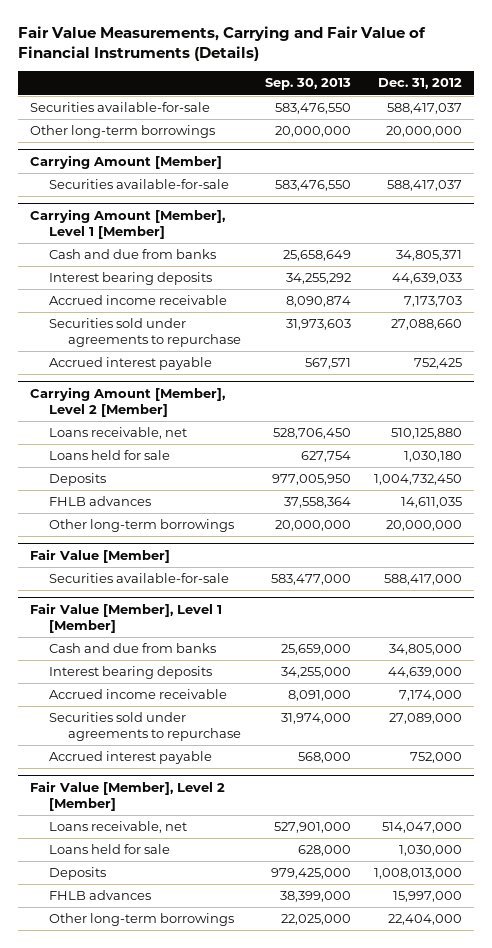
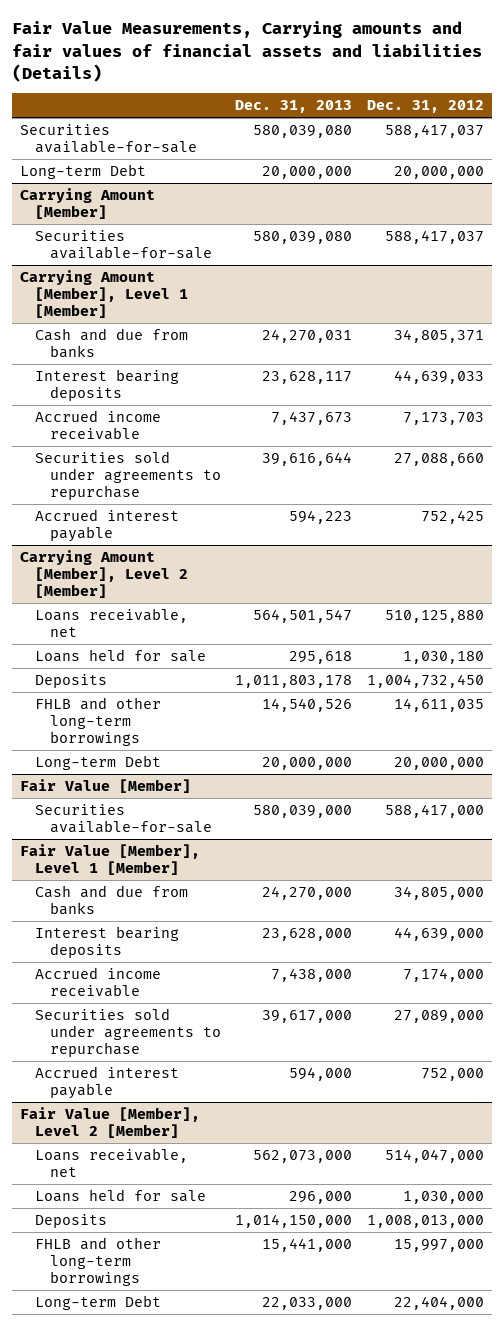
- Fair Value Measurements, Carrying and Fair Value of Financial Instruments (Details)
+ Fair Value Measurements, Carrying amounts and fair values of financial assets and liabilities (Details)
- | Sep. 30, 2013 | Dec. 31, 2012
+ | Dec. 31, 2013 | Dec. 31, 2012
- Other long-term borrowings | 20,000,000 | 20,000,000
+ Long-term Debt | 20,000,000 | 20,000,000
@ Carrying Amount [Member], Level 2 [Member]
- FHLB advances | 37,558,364 | 14,611,035
- Other long-term borrowings | 20,000,000 | 20,000,000
+ FHLB and other long-term borrowings | 14,540,526 | 14,611,035
+ Long-term Debt | 20,000,000 | 20,000,000
@ Fair Value [Member], Level 2 [Member]
- FHLB advances | 38,399,000 | 15,997,000
- Other long-term borrowings | 22,025,000 | 22,404,000
+ FHLB and other long-term borrowings | 15,441,000 | 15,997,000
+ Long-term Debt | 22,033,000 | 22,404,000

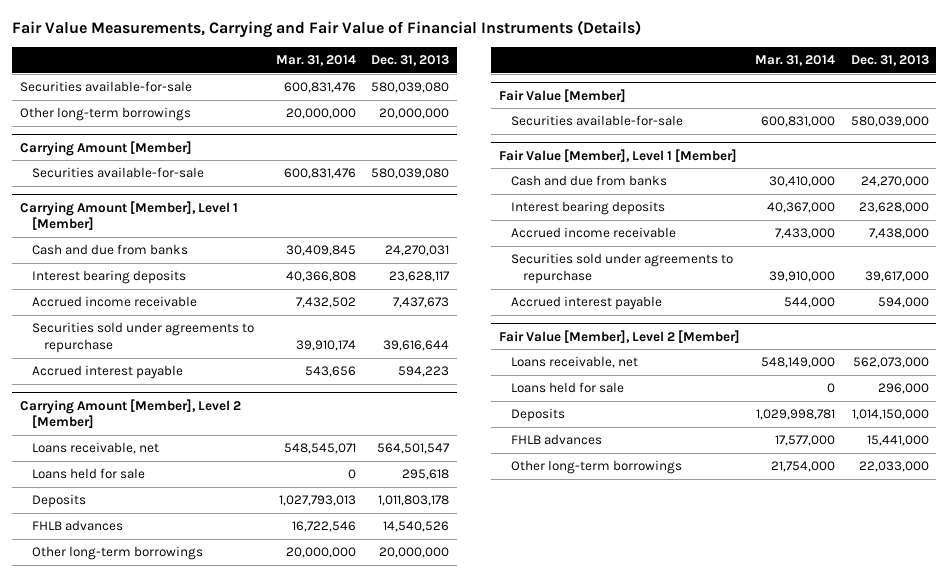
- Fair Value Measurements, Carrying amounts and fair values of financial assets and liabilities (Details)
+ Fair Value Measurements, Carrying and Fair Value of Financial Instruments (Details)
- | Dec. 31, 2013 | Dec. 31, 2012
+ | Mar. 31, 2014 | Dec. 31, 2013
- Long-term Debt | 20,000,000 | 20,000,000
+ Other long-term borrowings | 20,000,000 | 20,000,000
@ Carrying Amount [Member], Level 2 [Member]
- FHLB and other long-term borrowings | 14,540,526 | 14,611,035
- Long-term Debt | 20,000,000 | 20,000,000
+ FHLB advances | 16,722,546 | 14,540,526
+ Other long-term borrowings | 20,000,000 | 20,000,000
@ Fair Value [Member], Level 2 [Member]
- FHLB and other long-term borrowings | 15,441,000 | 15,997,000
- Long-term Debt | 22,033,000 | 22,404,000
+ FHLB advances | 17,577,000 | 15,441,000
+ Other long-term borrowings | 21,754,000 | 22,033,000

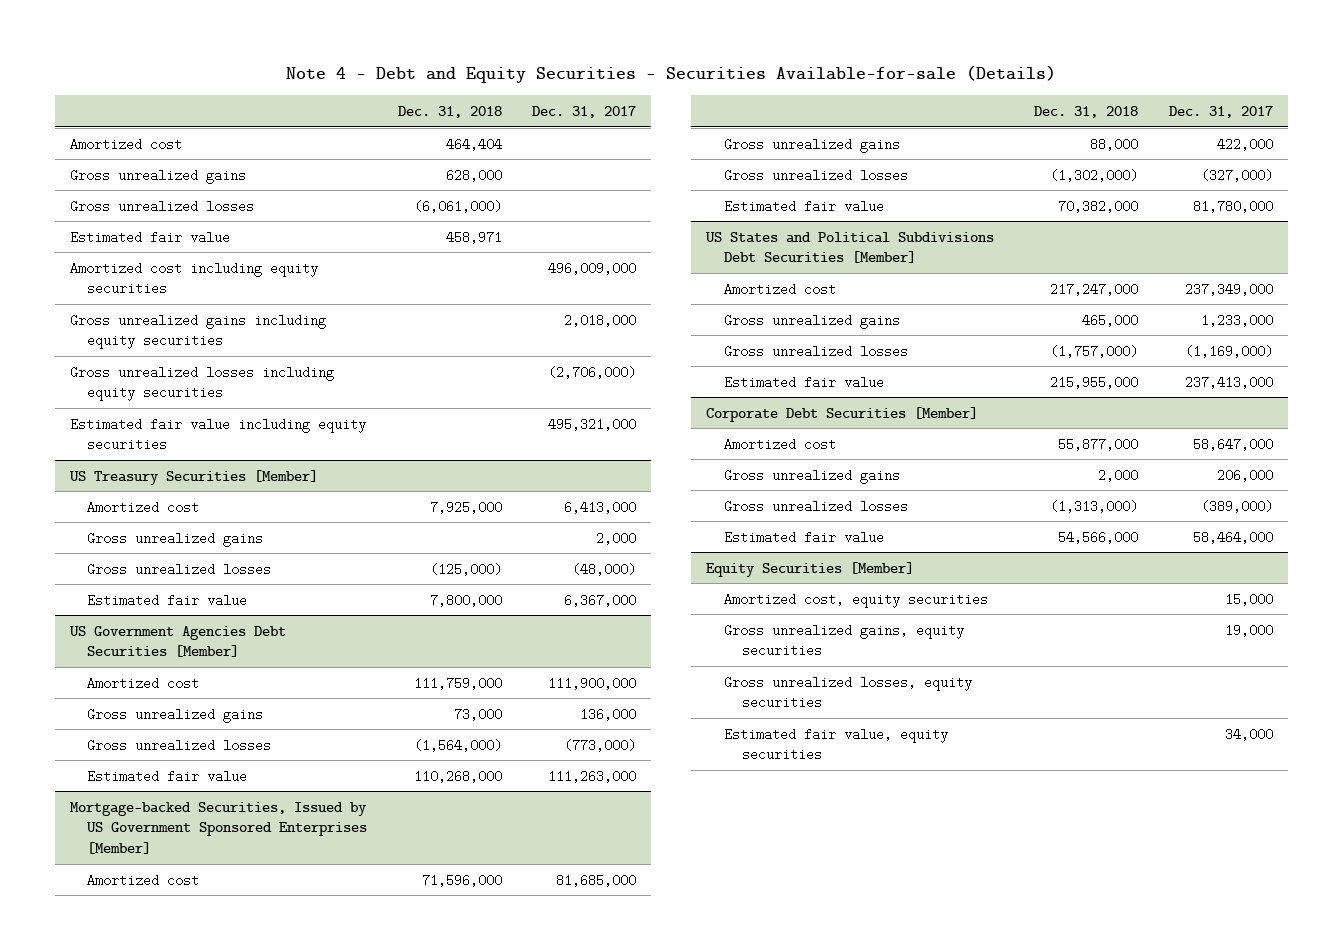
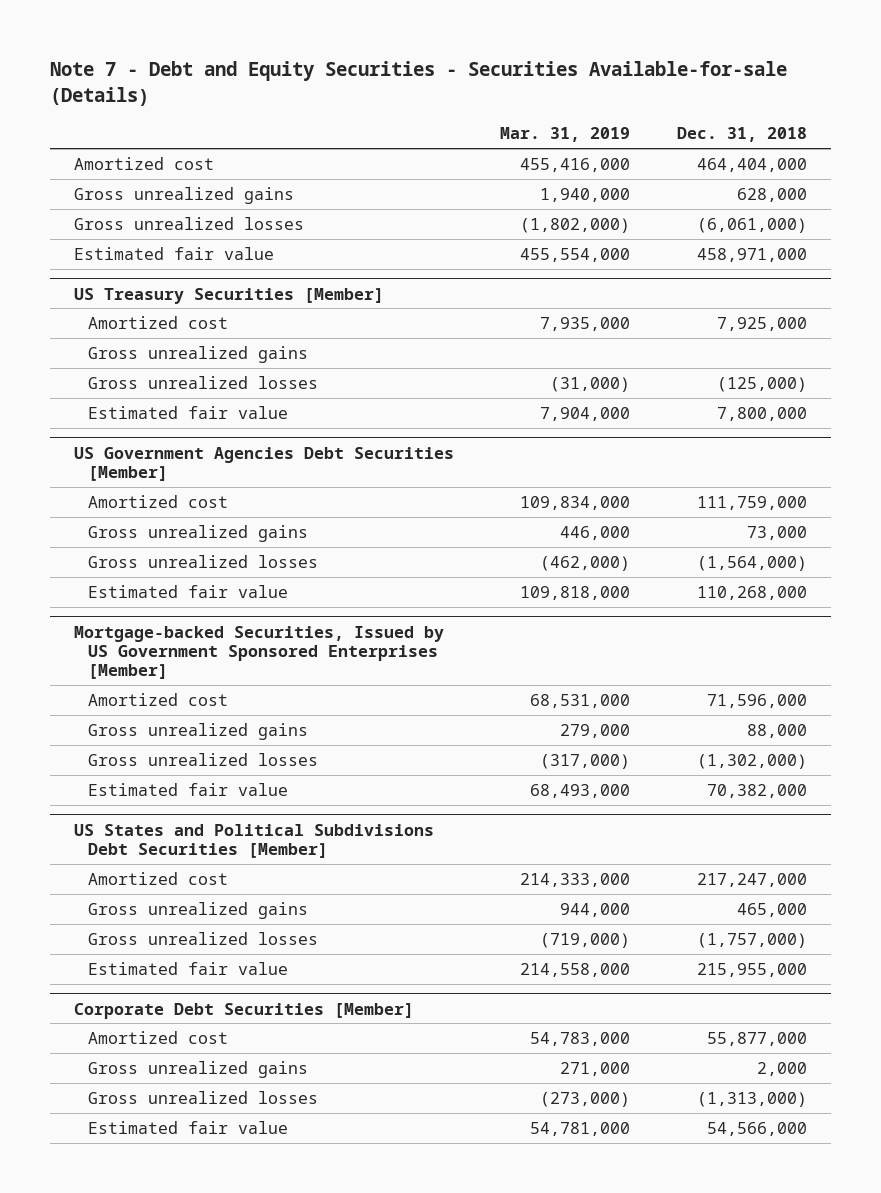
- Note 4 - Debt and Equity Securities - Securities Available-for-sale (Details)
+ Note 7 - Debt and Equity Securities - Securities Available-for-sale (Details)
- | Dec. 31, 2018 | Dec. 31, 2017
+ | Mar. 31, 2019 | Dec. 31, 2018
- Amortized cost | 464,404 |
+ Amortized cost | 455,416,000 | 464,404,000
- Estimated fair value | 458,971 |
- Amortized cost including equity securities | | 496,009,000
- Gross unrealized gains including equity securities | | 2,018,000
- Gross unrealized losses including equity securities | | (2,706,000)
- Estimated fair value including equity securities | | 495,321,000
+ Estimated fair value | 455,554,000 | 458,971,000
- Equity Securities [Member]
- Amortized cost, equity securities | | 15,000
- Gross unrealized gains, equity securities | | 19,000
- Gross unrealized losses, equity securities
- Estimated fair value, equity securities | | 34,000

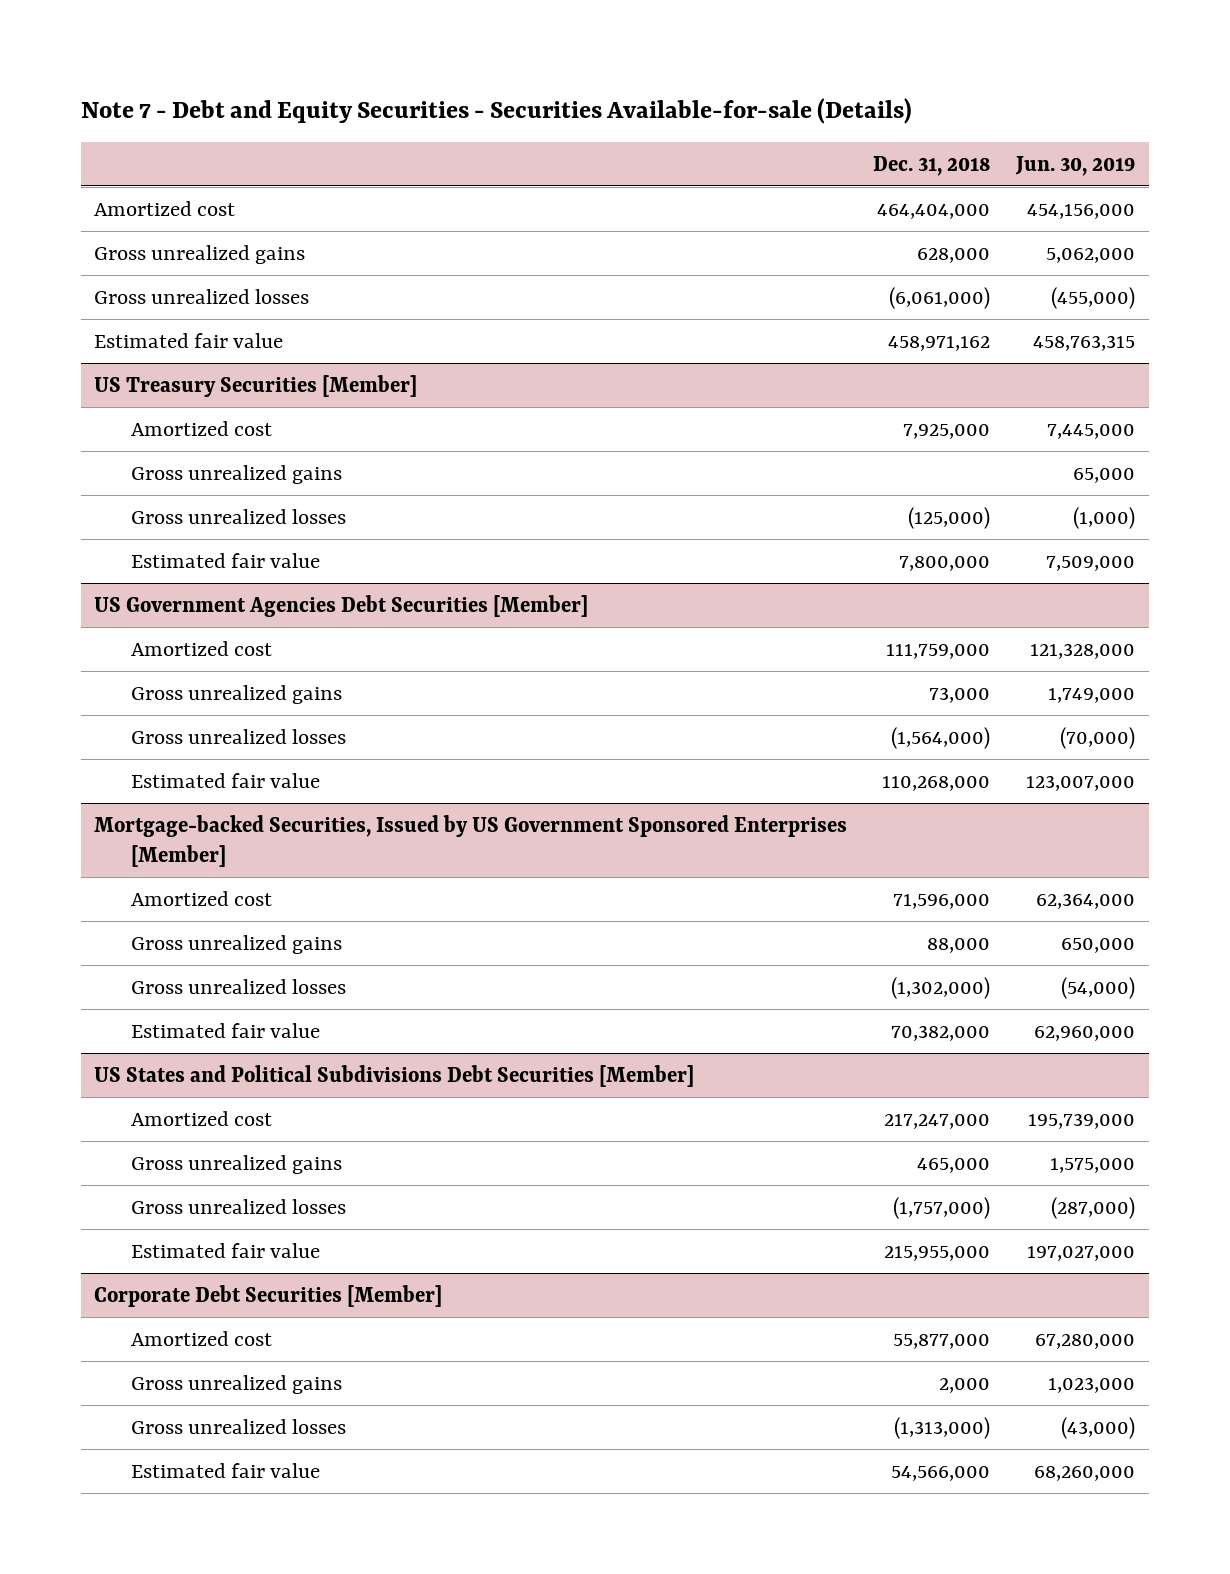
- | Mar. 31, 2019 | Dec. 31, 2018
+ | Dec. 31, 2018 | Jun. 30, 2019
- Estimated fair value | 455,554,000 | 458,971,000
+ Estimated fair value | 458,971,162 | 458,763,315

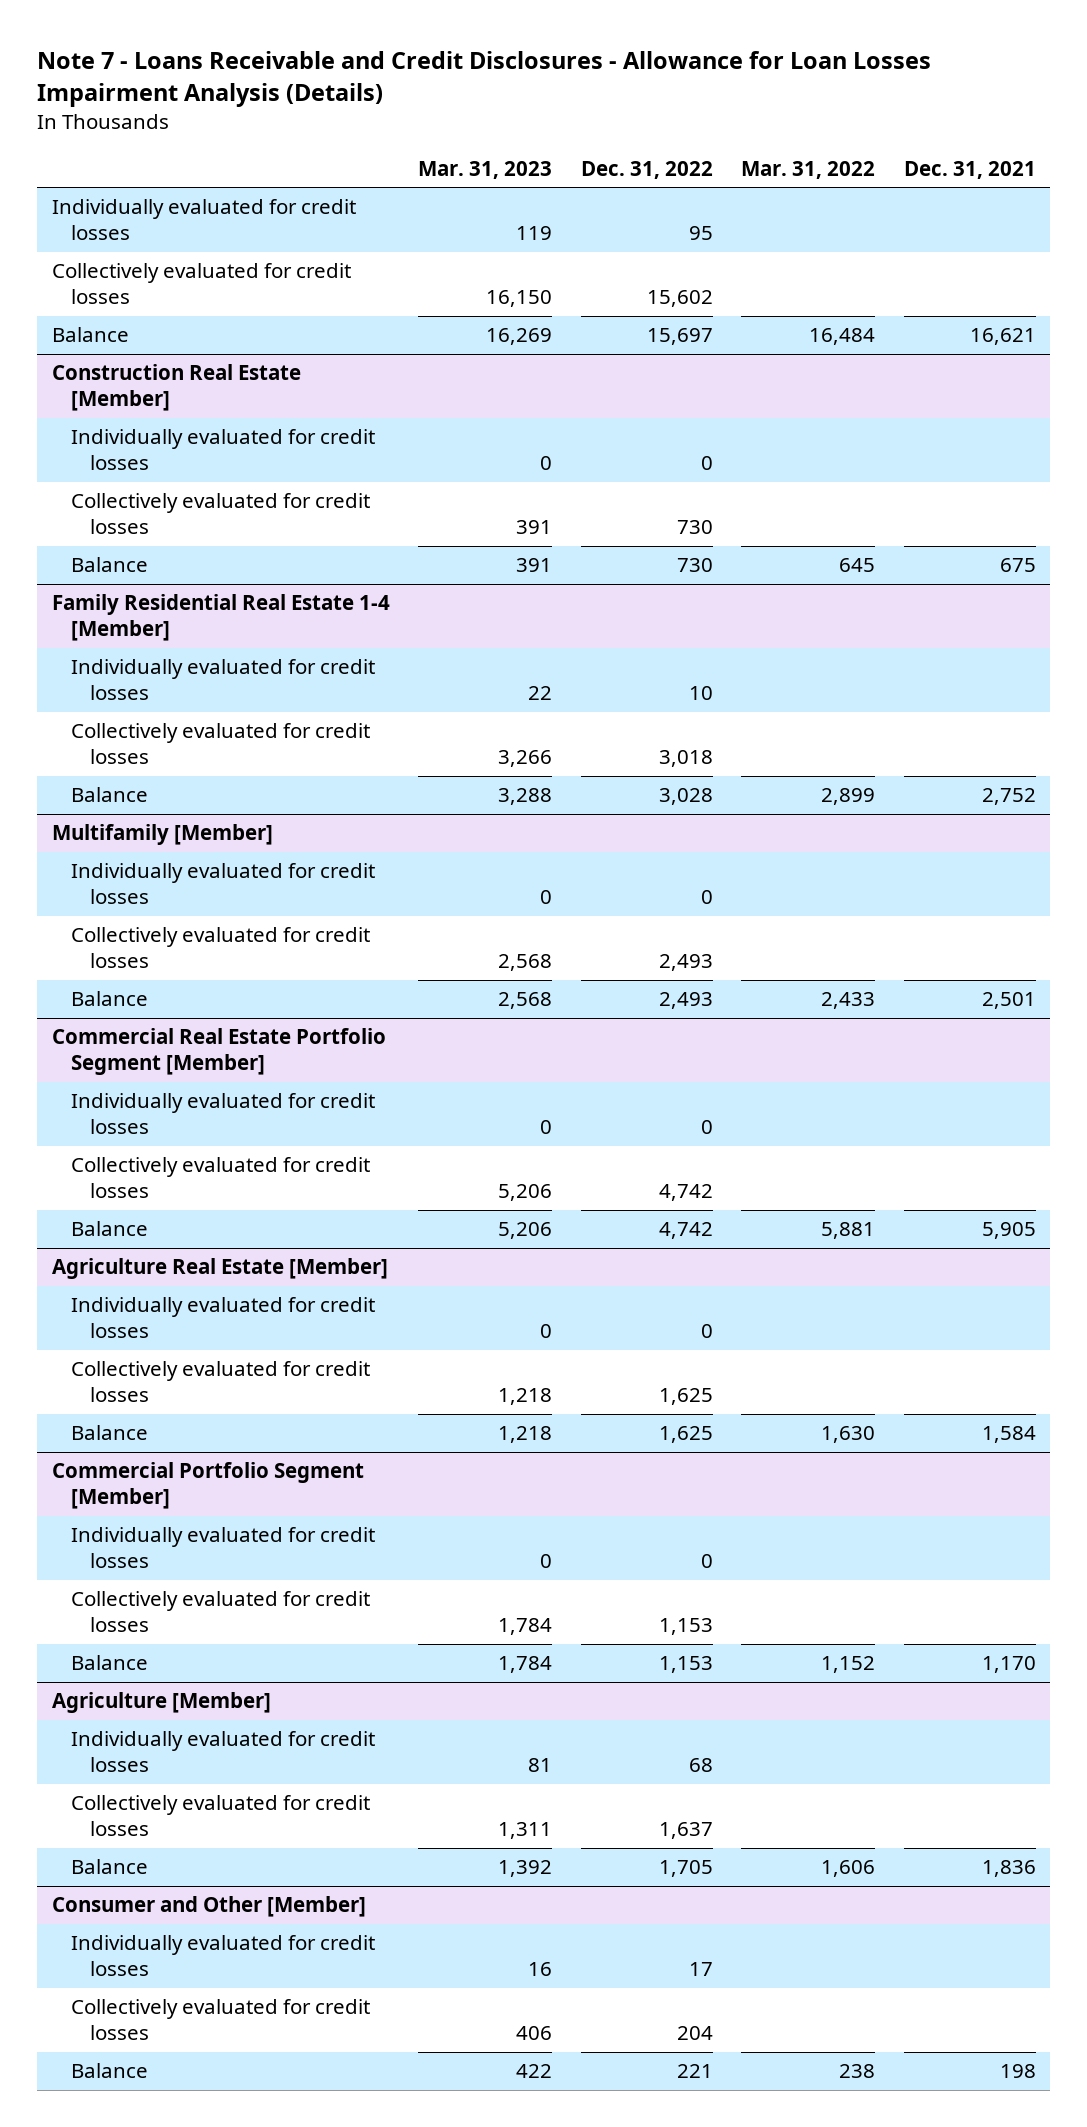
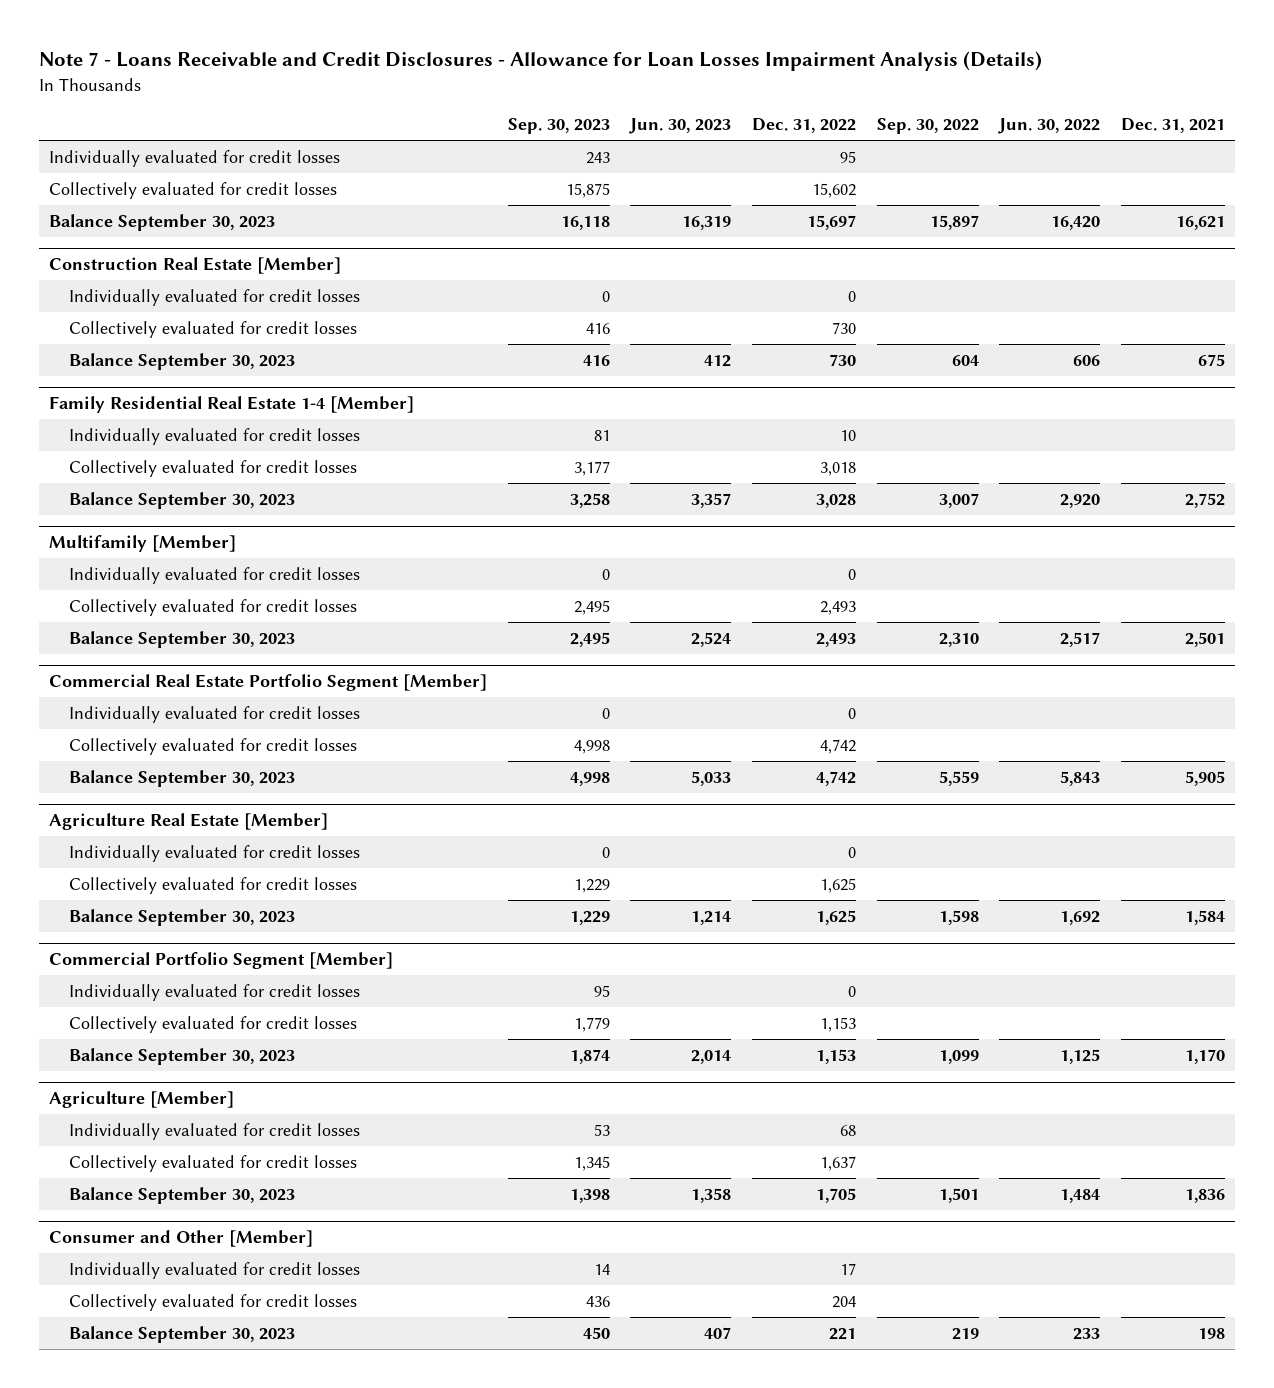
- | Mar. 31, 2023 | Dec. 31, 2022 | Mar. 31, 2022 | Dec. 31, 2021
+ | Sep. 30, 2023 | Jun. 30, 2023 | Dec. 31, 2022 | Sep. 30, 2022 | Jun. 30, 2022 | Dec. 31, 2021
- Balance | 16,269 | 15,697 | 16,484 | 16,621
+ Balance September 30, 2023 | 16,118 | 16,319 | 15,697 | 15,897 | 16,420 | 16,621
@ Construction Real Estate [Member]
- Balance | 391 | 730 | 645 | 675
+ Balance September 30, 2023 | 416 | 412 | 730 | 604 | 606 | 675
@ Family Residential Real Estate 1-4 [Member]
- Balance | 3,288 | 3,028 | 2,899 | 2,752
+ Balance September 30, 2023 | 3,258 | 3,357 | 3,028 | 3,007 | 2,920 | 2,752
@ Multifamily [Member]
- Balance | 2,568 | 2,493 | 2,433 | 2,501
+ Balance September 30, 2023 | 2,495 | 2,524 | 2,493 | 2,310 | 2,517 | 2,501
@ Commercial Real Estate Portfolio Segment [Member]
- Balance | 5,206 | 4,742 | 5,881 | 5,905
+ Balance September 30, 2023 | 4,998 | 5,033 | 4,742 | 5,559 | 5,843 | 5,905
@ Agriculture Real Estate [Member]
- Balance | 1,218 | 1,625 | 1,630 | 1,584
+ Balance September 30, 2023 | 1,229 | 1,214 | 1,625 | 1,598 | 1,692 | 1,584
@ Commercial Portfolio Segment [Member]
- Balance | 1,784 | 1,153 | 1,152 | 1,170
+ Balance September 30, 2023 | 1,874 | 2,014 | 1,153 | 1,099 | 1,125 | 1,170
@ Agriculture [Member]
- Balance | 1,392 | 1,705 | 1,606 | 1,836
+ Balance September 30, 2023 | 1,398 | 1,358 | 1,705 | 1,501 | 1,484 | 1,836
@ Consumer and Other [Member]
- Balance | 422 | 221 | 238 | 198
+ Balance September 30, 2023 | 450 | 407 | 221 | 219 | 233 | 198

